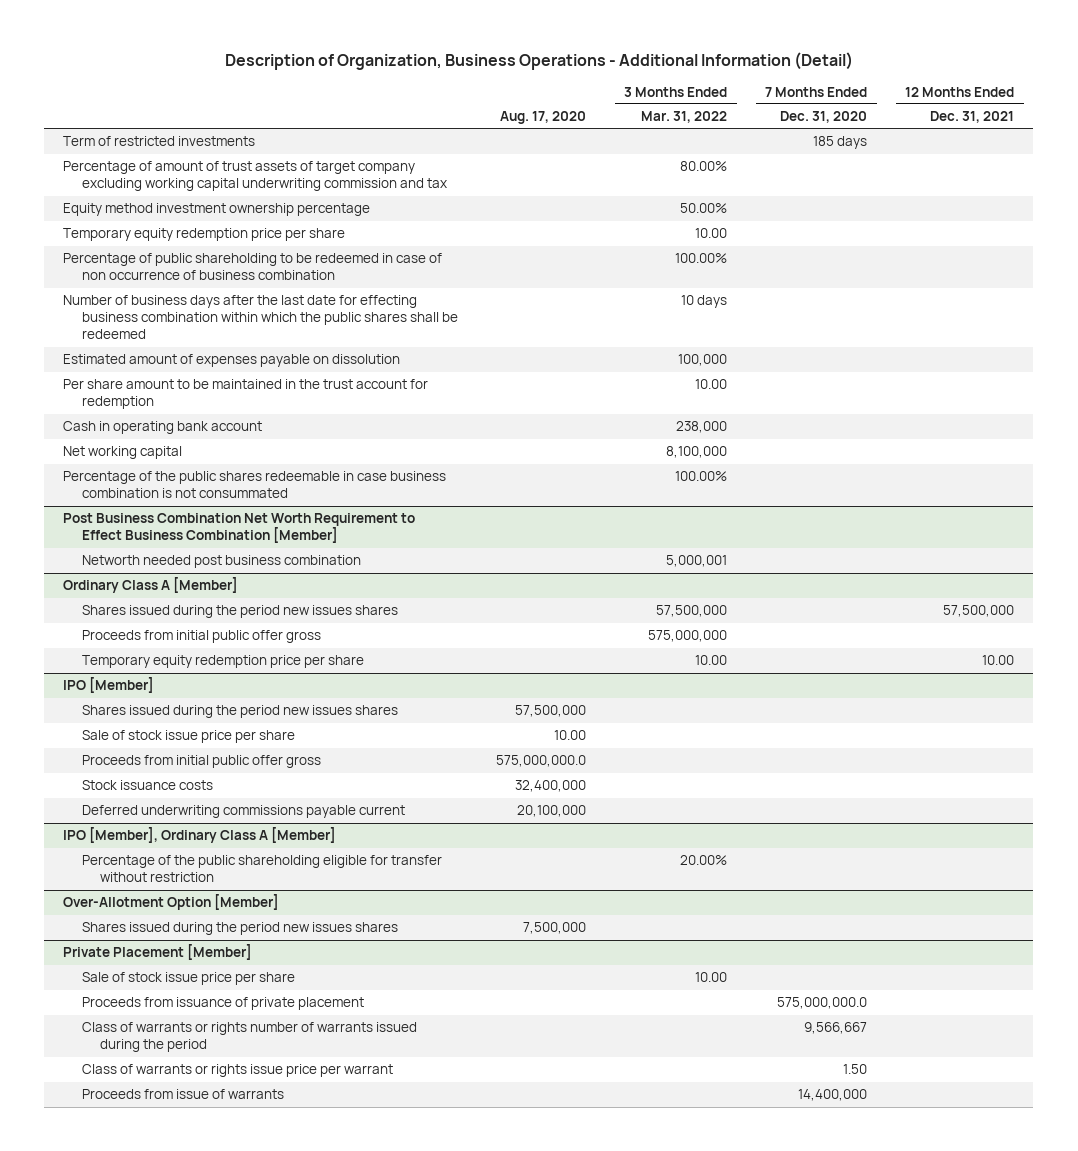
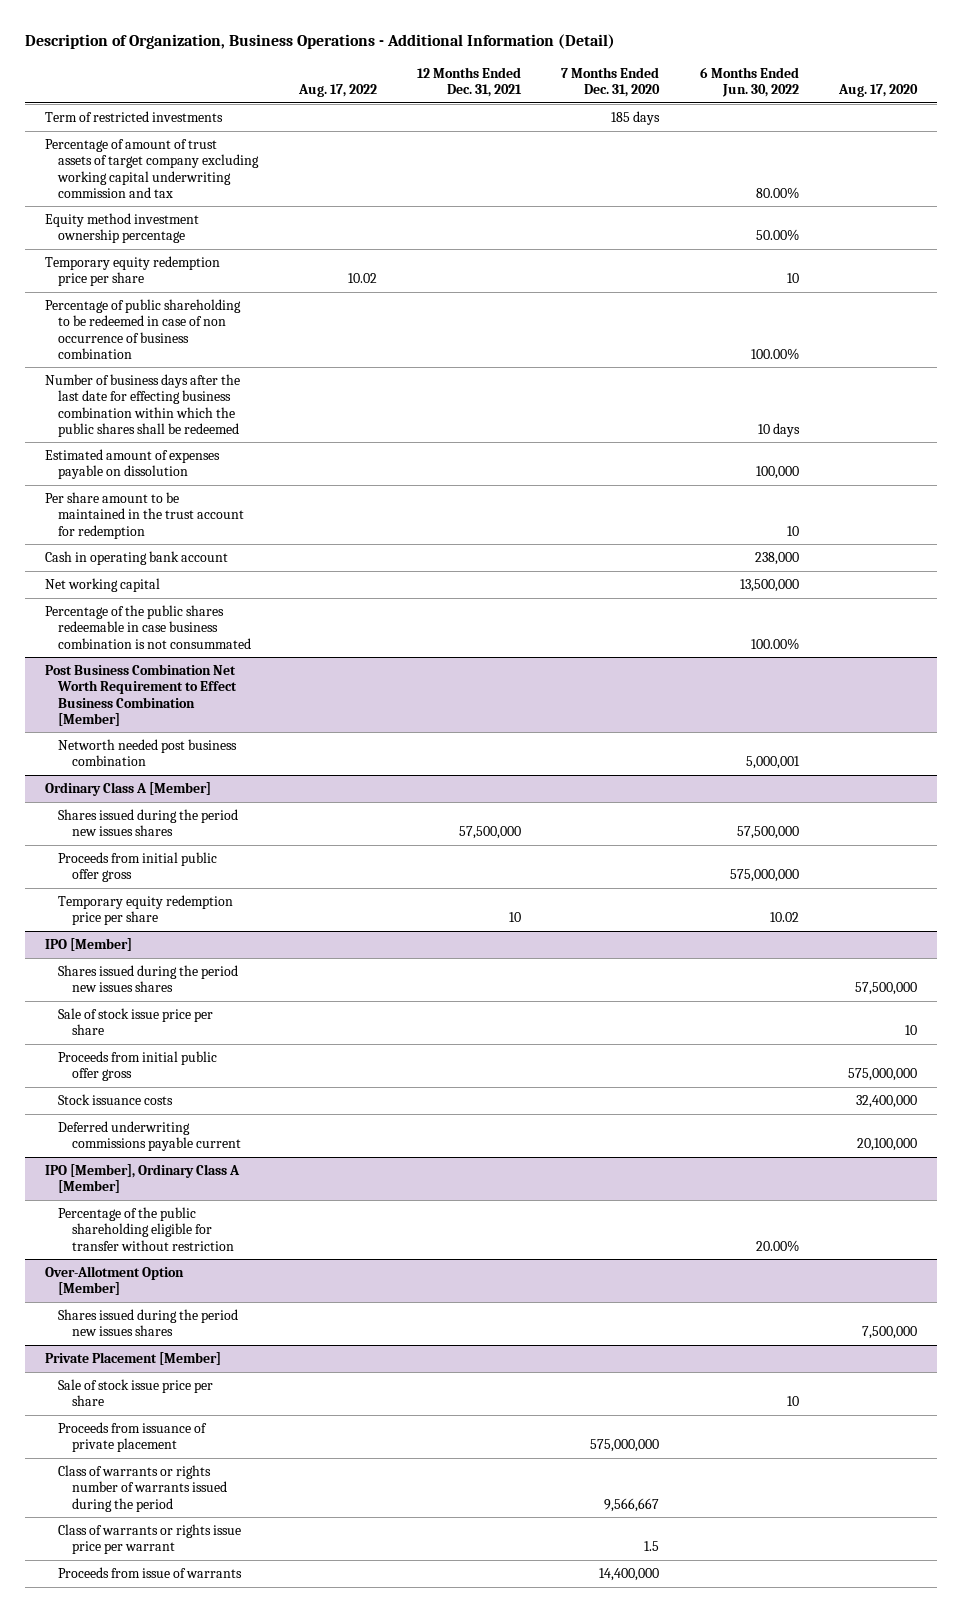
- | Aug. 17, 2020 | 3 Months Ended Mar. 31, 2022 | 7 Months Ended Dec. 31, 2020 | 12 Months Ended Dec. 31, 2021
+ | Aug. 17, 2022 | 12 Months Ended Dec. 31, 2021 | 7 Months Ended Dec. 31, 2020 | 6 Months Ended Jun. 30, 2022 | Aug. 17, 2020
@ Ordinary Class A [Member]
- Temporary equity redemption price per share | | 10.00 | | 10.00
+ Temporary equity redemption price per share | | 10 | | 10.02 |
@ IPO [Member]
- Sale of stock issue price per share | 10.00 | | |
- Proceeds from initial public offer gross | 575,000,000.0 | | |
+ Sale of stock issue price per share | | | | | 10
+ Proceeds from initial public offer gross | | | | | 575,000,000
@ Private Placement [Member]
- Proceeds from issuance of private placement | | | 575,000,000.0 |
+ Proceeds from issuance of private placement | | | 575,000,000 | |
- Class of warrants or rights issue price per warrant | | | 1.50 |
+ Class of warrants or rights issue price per warrant | | | 1.5 | |

